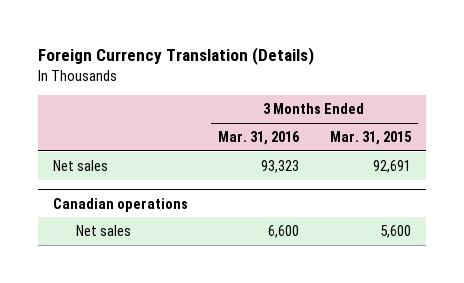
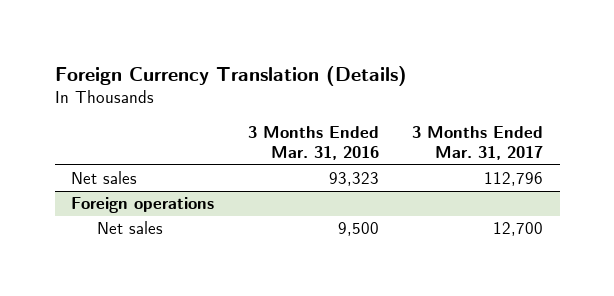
- | 3 Months Ended Mar. 31, 2016 | 3 Months Ended Mar. 31, 2015
+ | 3 Months Ended Mar. 31, 2016 | 3 Months Ended Mar. 31, 2017
- Canadian operations
- Net sales | 6,600 | 5,600
+ Foreign operations
+ Net sales | 9,500 | 12,700

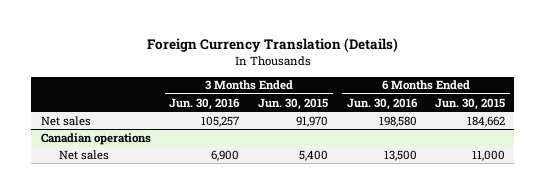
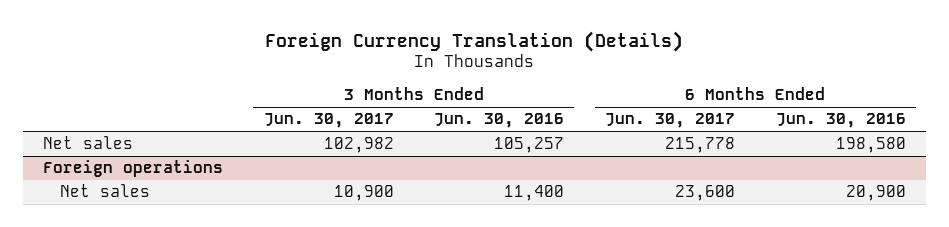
- | 3 Months Ended Jun. 30, 2016 | 3 Months Ended Jun. 30, 2015 | 6 Months Ended Jun. 30, 2016 | 6 Months Ended Jun. 30, 2015
+ | 3 Months Ended Jun. 30, 2017 | 3 Months Ended Jun. 30, 2016 | 6 Months Ended Jun. 30, 2017 | 6 Months Ended Jun. 30, 2016
- Canadian operations
- Net sales | 6,900 | 5,400 | 13,500 | 11,000
+ Foreign operations
+ Net sales | 10,900 | 11,400 | 23,600 | 20,900

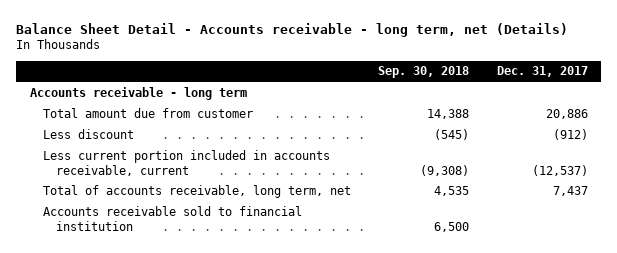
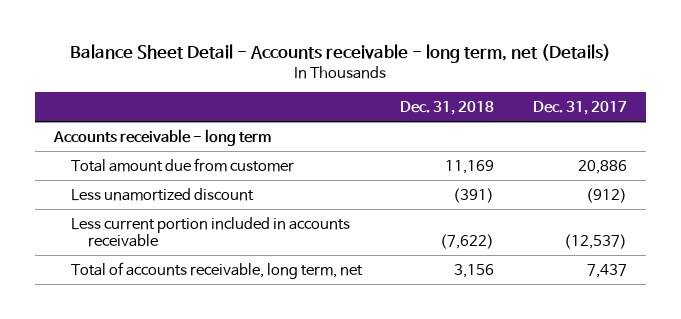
- | Sep. 30, 2018 | Dec. 31, 2017
+ | Dec. 31, 2018 | Dec. 31, 2017
- Less discount | (545) | (912)
- Less current portion included in accounts receivable, current | (9,308) | (12,537)
+ Less unamortized discount | (391) | (912)
+ Less current portion included in accounts receivable | (7,622) | (12,537)
- Accounts receivable sold to financial institution | 6,500 |

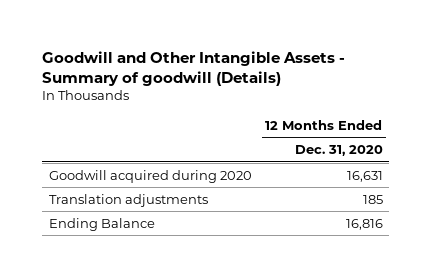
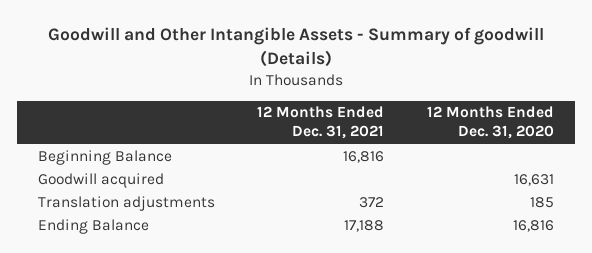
- | 12 Months Ended Dec. 31, 2020
+ | 12 Months Ended Dec. 31, 2021 | 12 Months Ended Dec. 31, 2020
- Goodwill acquired during 2020 | 16,631
+ Beginning Balance | 16,816 |
+ Goodwill acquired | | 16,631

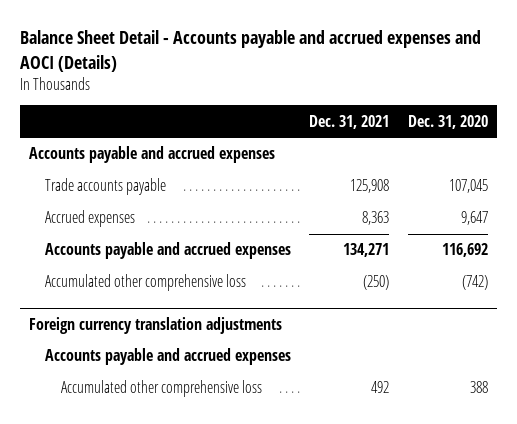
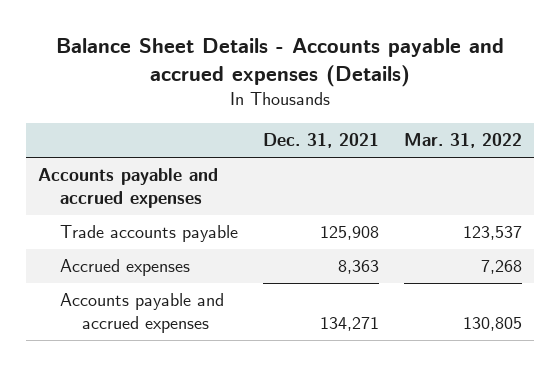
- Balance Sheet Detail - Accounts payable and accrued expenses and AOCI (Details)
+ Balance Sheet Details - Accounts payable and accrued expenses (Details)
- | Dec. 31, 2021 | Dec. 31, 2020
+ | Dec. 31, 2021 | Mar. 31, 2022
- Accumulated other comprehensive loss | (250) | (742)
- Foreign currency translation adjustments
- Accounts payable and accrued expenses
- Accumulated other comprehensive loss | 492 | 388

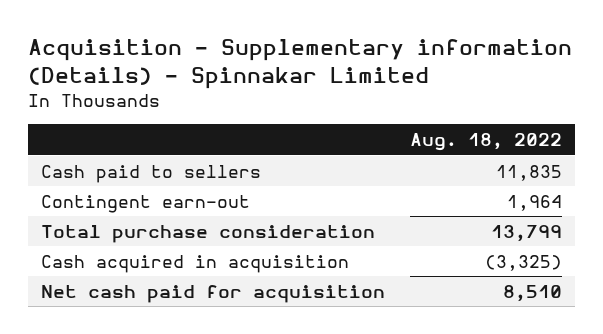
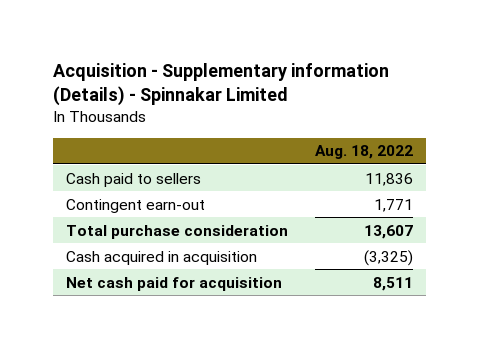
- Cash paid to sellers | 11,835
- Contingent earn-out | 1,964
- Total purchase consideration | 13,799
+ Cash paid to sellers | 11,836
+ Contingent earn-out | 1,771
+ Total purchase consideration | 13,607
- Net cash paid for acquisition | 8,510
+ Net cash paid for acquisition | 8,511

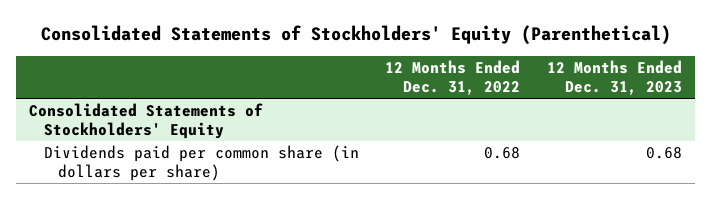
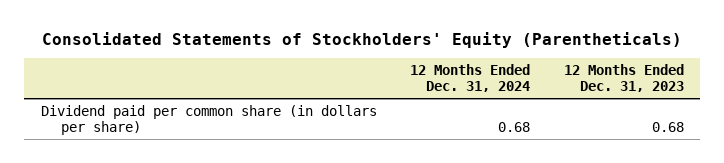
- Consolidated Statements of Stockholders' Equity (Parenthetical)
+ Consolidated Statements of Stockholders' Equity (Parentheticals)
- | 12 Months Ended Dec. 31, 2022 | 12 Months Ended Dec. 31, 2023
+ | 12 Months Ended Dec. 31, 2024 | 12 Months Ended Dec. 31, 2023
- Consolidated Statements of Stockholders' Equity
- Dividends paid per common share (in dollars per share) | 0.68 | 0.68
+ Dividend paid per common share (in dollars per share) | 0.68 | 0.68

